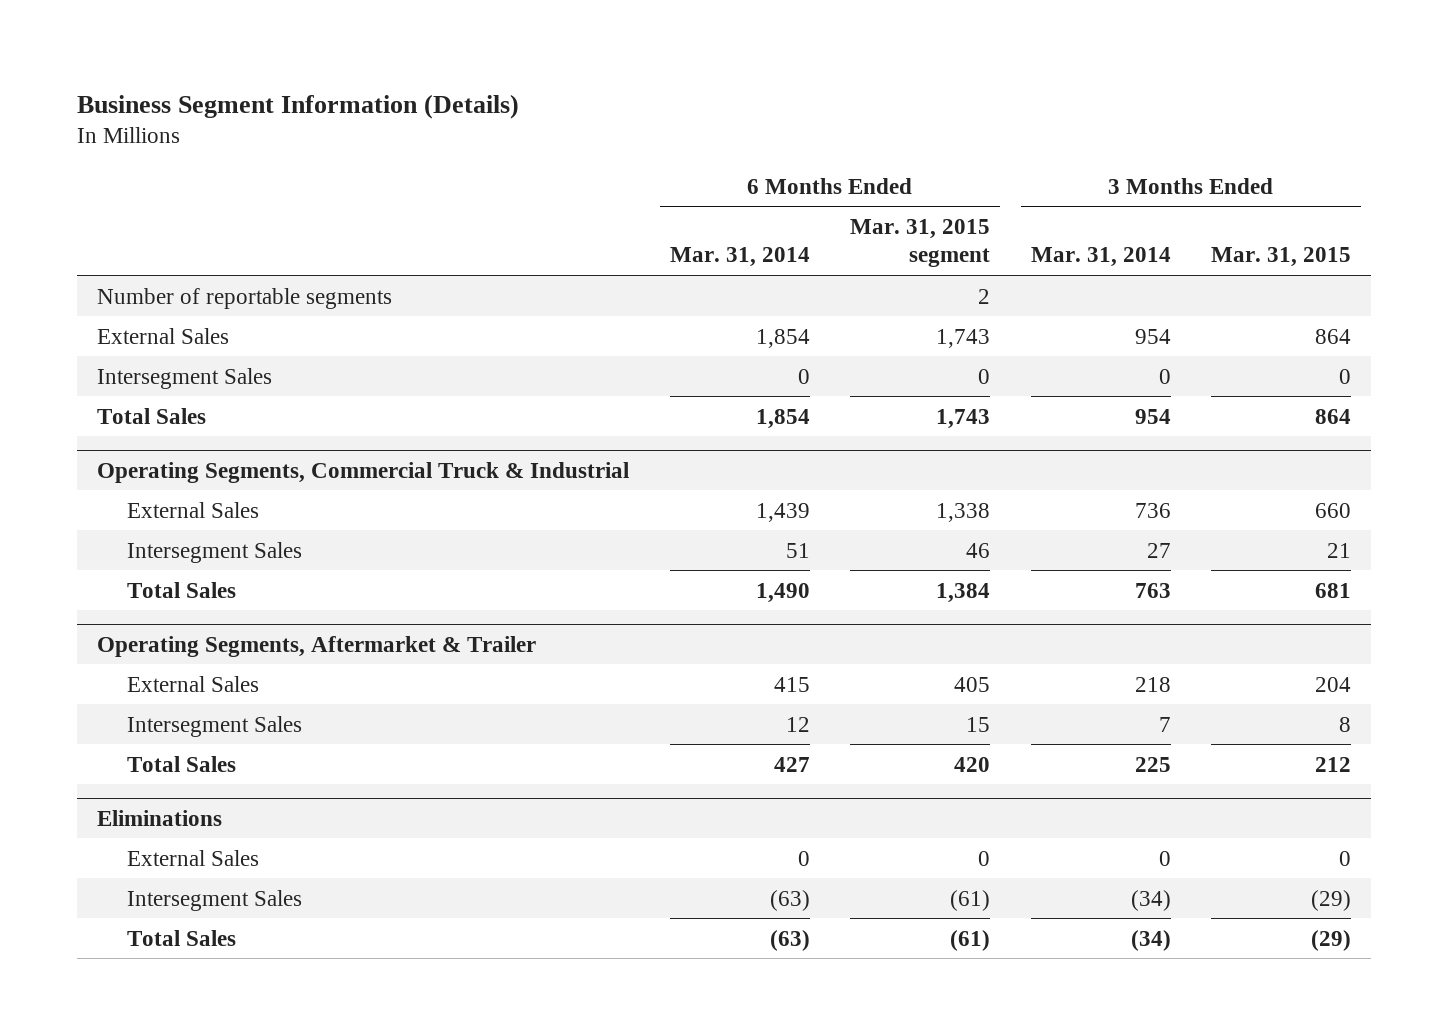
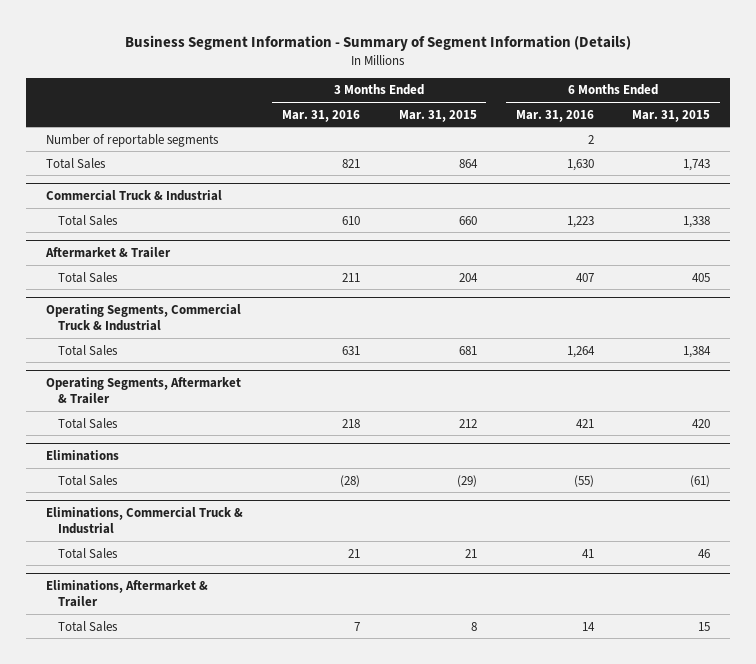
- Business Segment Information (Details)
+ Business Segment Information - Summary of Segment Information (Details)
- | 6 Months Ended Mar. 31, 2014 | 6 Months Ended Mar. 31, 2015 segment | 3 Months Ended Mar. 31, 2014 | 3 Months Ended Mar. 31, 2015
+ | 3 Months Ended Mar. 31, 2016 | 3 Months Ended Mar. 31, 2015 | 6 Months Ended Mar. 31, 2016 | 6 Months Ended Mar. 31, 2015
- External Sales | 1,854 | 1,743 | 954 | 864
- Intersegment Sales | 0 | 0 | 0 | 0
+ Commercial Truck & Industrial
+ Total Sales | 610 | 660 | 1,223 | 1,338
+ Aftermarket & Trailer
+ Total Sales | 211 | 204 | 407 | 405
@ Operating Segments, Commercial Truck & Industrial
- External Sales | 1,439 | 1,338 | 736 | 660
- Intersegment Sales | 51 | 46 | 27 | 21
@ Operating Segments, Aftermarket & Trailer
- External Sales | 415 | 405 | 218 | 204
- Intersegment Sales | 12 | 15 | 7 | 8
@ Eliminations
- External Sales | 0 | 0 | 0 | 0
- Intersegment Sales | (63) | (61) | (34) | (29)
+ Eliminations, Commercial Truck & Industrial
+ Total Sales | 21 | 21 | 41 | 46
+ Eliminations, Aftermarket & Trailer
+ Total Sales | 7 | 8 | 14 | 15

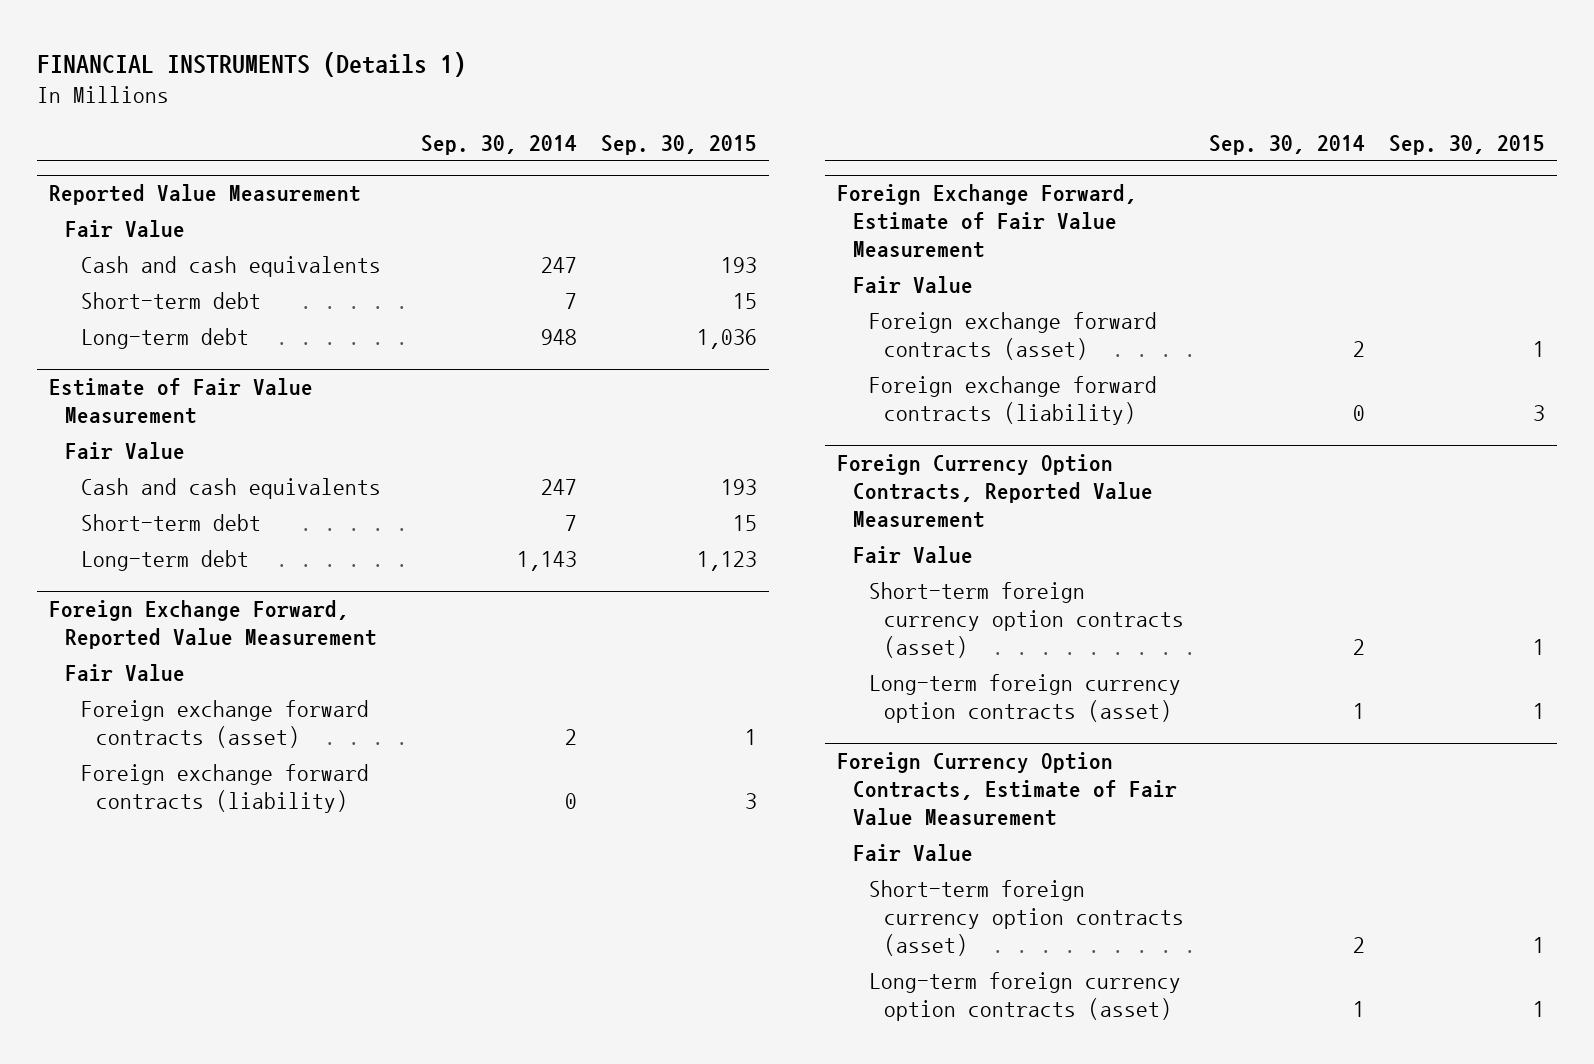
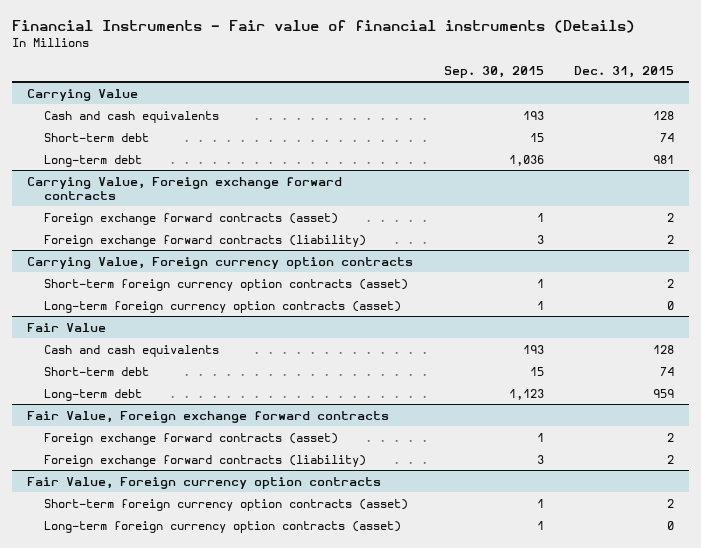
- FINANCIAL INSTRUMENTS (Details 1)
+ Financial Instruments - Fair value of financial instruments (Details)
- | Sep. 30, 2014 | Sep. 30, 2015
+ | Sep. 30, 2015 | Dec. 31, 2015
- Reported Value Measurement
- Fair Value
+ Carrying Value
- Estimate of Fair Value Measurement
- Fair Value
+ Carrying Value, Foreign exchange forward contracts
+ Foreign exchange forward contracts (asset) | 1 | 2
+ Foreign exchange forward contracts (liability) | 3 | 2
+ Carrying Value, Foreign currency option contracts
+ Short-term foreign currency option contracts (asset) | 1 | 2
+ Long-term foreign currency option contracts (asset) | 1 | 0
+ Fair Value
- Foreign Exchange Forward, Reported Value Measurement
- Fair Value
- Foreign exchange forward contracts (asset) | 2 | 1
- Foreign exchange forward contracts (liability) | 0 | 3
- Foreign Exchange Forward, Estimate of Fair Value Measurement
- Fair Value
+ Fair Value, Foreign exchange forward contracts
- Foreign Currency Option Contracts, Reported Value Measurement
- Fair Value
- Short-term foreign currency option contracts (asset) | 2 | 1
- Long-term foreign currency option contracts (asset) | 1 | 1
- Foreign Currency Option Contracts, Estimate of Fair Value Measurement
- Fair Value
+ Fair Value, Foreign currency option contracts

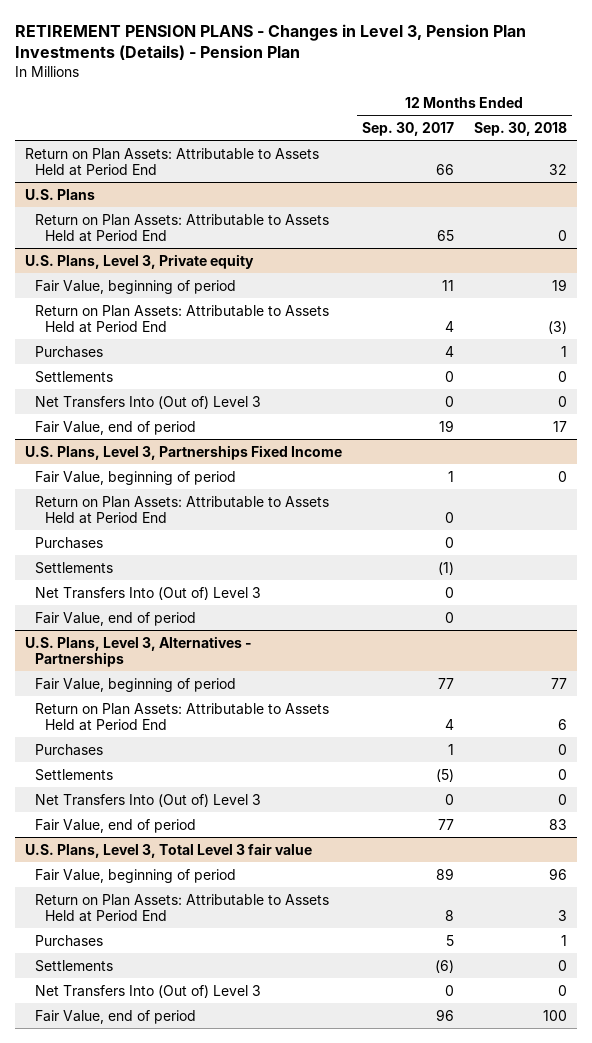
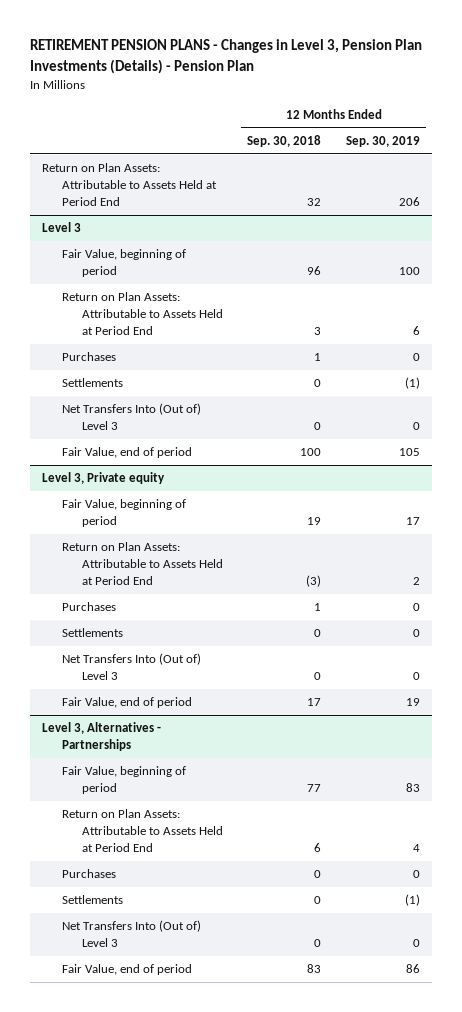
- | 12 Months Ended Sep. 30, 2017 | 12 Months Ended Sep. 30, 2018
+ | 12 Months Ended Sep. 30, 2018 | 12 Months Ended Sep. 30, 2019
- U.S. Plans
- Return on Plan Assets: Attributable to Assets Held at Period End | 65 | 0
- U.S. Plans, Level 3, Private equity
+ Level 3
+ Fair Value, beginning of period | 96 | 100
+ Return on Plan Assets: Attributable to Assets Held at Period End | 3 | 6
+ Purchases | 1 | 0
+ Settlements | 0 | (1)
+ Net Transfers Into (Out of) Level 3 | 0 | 0
+ Fair Value, end of period | 100 | 105
+ Level 3, Private equity
- U.S. Plans, Level 3, Partnerships Fixed Income
- Fair Value, beginning of period | 1 | 0
- Return on Plan Assets: Attributable to Assets Held at Period End | 0 |
- Purchases | 0 |
- Settlements | (1) |
- Net Transfers Into (Out of) Level 3 | 0 |
- Fair Value, end of period | 0 |
- U.S. Plans, Level 3, Alternatives - Partnerships
+ Level 3, Alternatives - Partnerships
- U.S. Plans, Level 3, Total Level 3 fair value
- Fair Value, beginning of period | 89 | 96
- Return on Plan Assets: Attributable to Assets Held at Period End | 8 | 3
- Purchases | 5 | 1
- Settlements | (6) | 0
- Net Transfers Into (Out of) Level 3 | 0 | 0
- Fair Value, end of period | 96 | 100

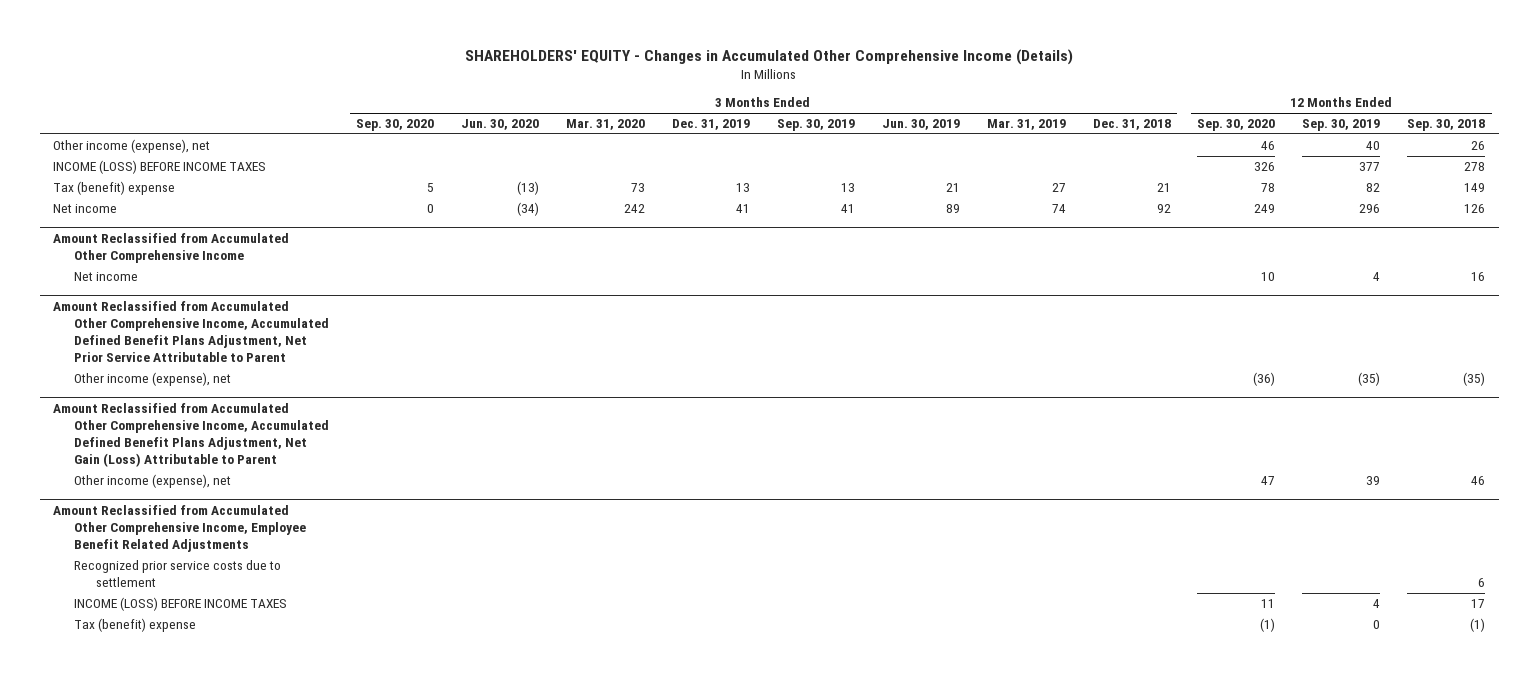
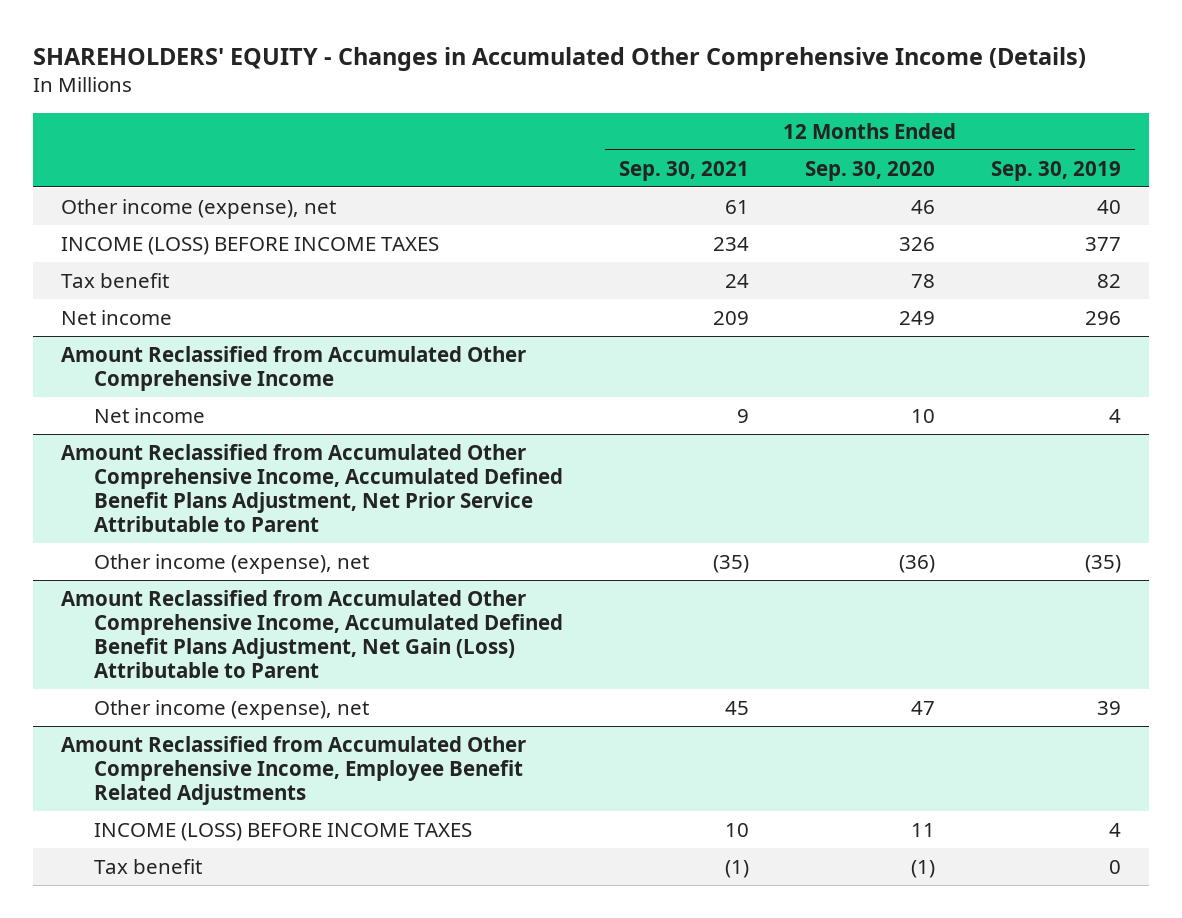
- | 3 Months Ended Sep. 30, 2020 | 3 Months Ended Jun. 30, 2020 | 3 Months Ended Mar. 31, 2020 | 3 Months Ended Dec. 31, 2019 | 3 Months Ended Sep. 30, 2019 | 3 Months Ended Jun. 30, 2019 | 3 Months Ended Mar. 31, 2019 | 3 Months Ended Dec. 31, 2018 | 12 Months Ended Sep. 30, 2020 | 12 Months Ended Sep. 30, 2019 | 12 Months Ended Sep. 30, 2018
+ | 12 Months Ended Sep. 30, 2021 | 12 Months Ended Sep. 30, 2020 | 12 Months Ended Sep. 30, 2019
- Tax (benefit) expense | 5 | (13) | 73 | 13 | 13 | 21 | 27 | 21 | 78 | 82 | 149
+ Tax benefit | 24 | 78 | 82
@ Amount Reclassified from Accumulated Other Comprehensive Income, Employee Benefit Related Adjustments
- Recognized prior service costs due to settlement | | | | | | | | | | | 6
- Tax (benefit) expense | | | | | | | | | (1) | 0 | (1)
+ Tax benefit | (1) | (1) | 0

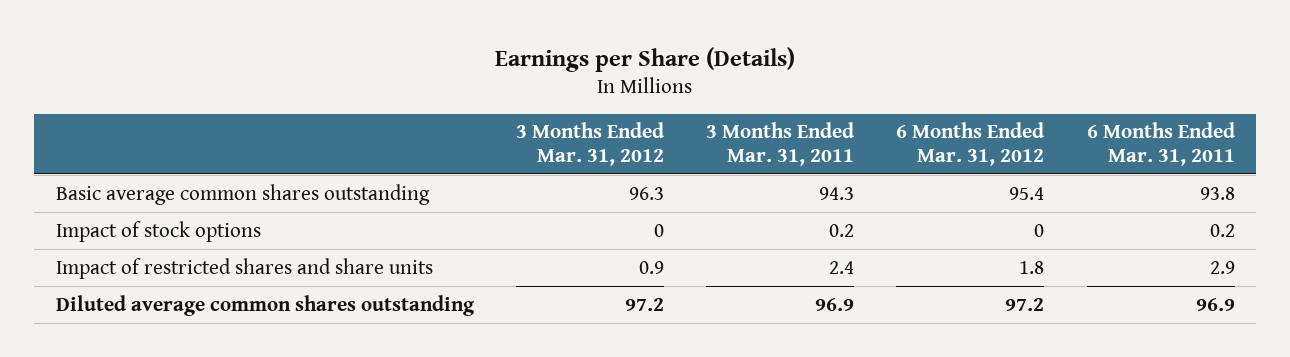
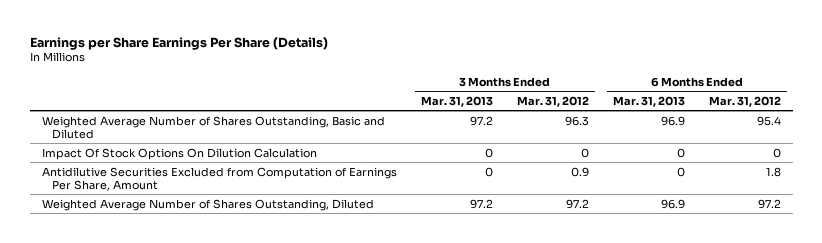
- Earnings per Share (Details)
+ Earnings per Share Earnings Per Share (Details)
- | 3 Months Ended Mar. 31, 2012 | 3 Months Ended Mar. 31, 2011 | 6 Months Ended Mar. 31, 2012 | 6 Months Ended Mar. 31, 2011
+ | 3 Months Ended Mar. 31, 2013 | 3 Months Ended Mar. 31, 2012 | 6 Months Ended Mar. 31, 2013 | 6 Months Ended Mar. 31, 2012
- Basic average common shares outstanding | 96.3 | 94.3 | 95.4 | 93.8
- Impact of stock options | 0 | 0.2 | 0 | 0.2
- Impact of restricted shares and share units | 0.9 | 2.4 | 1.8 | 2.9
- Diluted average common shares outstanding | 97.2 | 96.9 | 97.2 | 96.9
+ Weighted Average Number of Shares Outstanding, Basic and Diluted | 97.2 | 96.3 | 96.9 | 95.4
+ Impact Of Stock Options On Dilution Calculation | 0 | 0 | 0 | 0
+ Antidilutive Securities Excluded from Computation of Earnings Per Share, Amount | 0 | 0.9 | 0 | 1.8
+ Weighted Average Number of Shares Outstanding, Diluted | 97.2 | 97.2 | 96.9 | 97.2

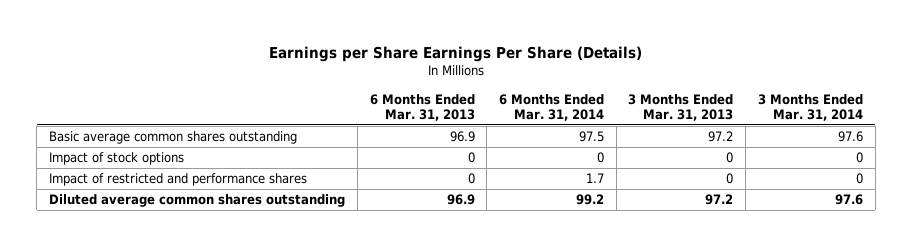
- | 3 Months Ended Mar. 31, 2013 | 3 Months Ended Mar. 31, 2012 | 6 Months Ended Mar. 31, 2013 | 6 Months Ended Mar. 31, 2012
+ | 6 Months Ended Mar. 31, 2013 | 6 Months Ended Mar. 31, 2014 | 3 Months Ended Mar. 31, 2013 | 3 Months Ended Mar. 31, 2014
- Weighted Average Number of Shares Outstanding, Basic and Diluted | 97.2 | 96.3 | 96.9 | 95.4
- Impact Of Stock Options On Dilution Calculation | 0 | 0 | 0 | 0
- Antidilutive Securities Excluded from Computation of Earnings Per Share, Amount | 0 | 0.9 | 0 | 1.8
- Weighted Average Number of Shares Outstanding, Diluted | 97.2 | 97.2 | 96.9 | 97.2
+ Basic average common shares outstanding | 96.9 | 97.5 | 97.2 | 97.6
+ Impact of stock options | 0 | 0 | 0 | 0
+ Impact of restricted and performance shares | 0 | 1.7 | 0 | 0
+ Diluted average common shares outstanding | 96.9 | 99.2 | 97.2 | 97.6

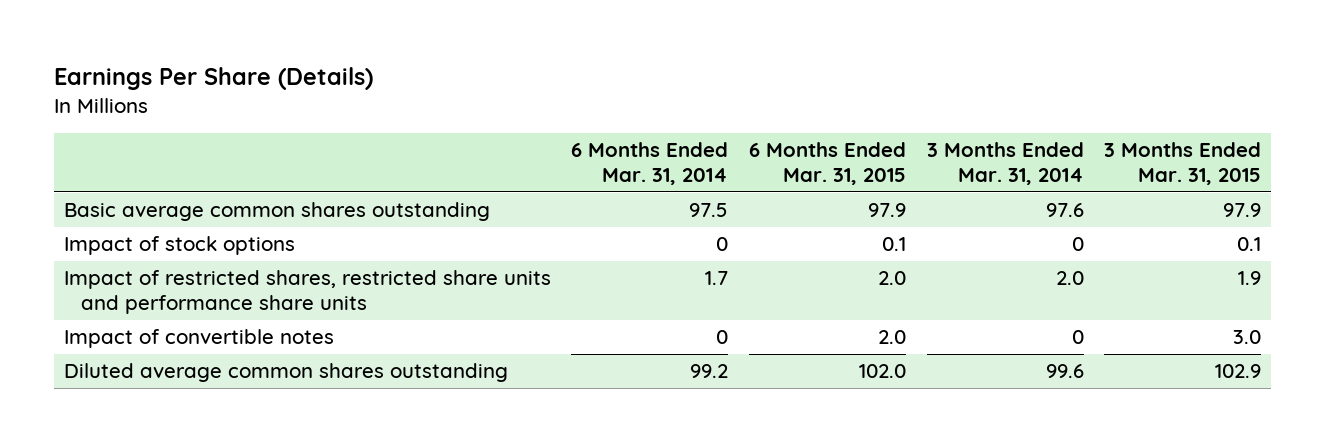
- Earnings per Share Earnings Per Share (Details)
+ Earnings Per Share (Details)
- | 6 Months Ended Mar. 31, 2013 | 6 Months Ended Mar. 31, 2014 | 3 Months Ended Mar. 31, 2013 | 3 Months Ended Mar. 31, 2014
+ | 6 Months Ended Mar. 31, 2014 | 6 Months Ended Mar. 31, 2015 | 3 Months Ended Mar. 31, 2014 | 3 Months Ended Mar. 31, 2015
- Impact of restricted and performance shares | 0 | 1.7 | 0 | 0
- Diluted average common shares outstanding | 96.9 | 99.2 | 97.2 | 97.6
+ Impact of restricted shares, restricted share units and performance share units | 1.7 | 2.0 | 2.0 | 1.9
+ Impact of convertible notes | 0 | 2.0 | 0 | 3.0
+ Diluted average common shares outstanding | 99.2 | 102.0 | 99.6 | 102.9

